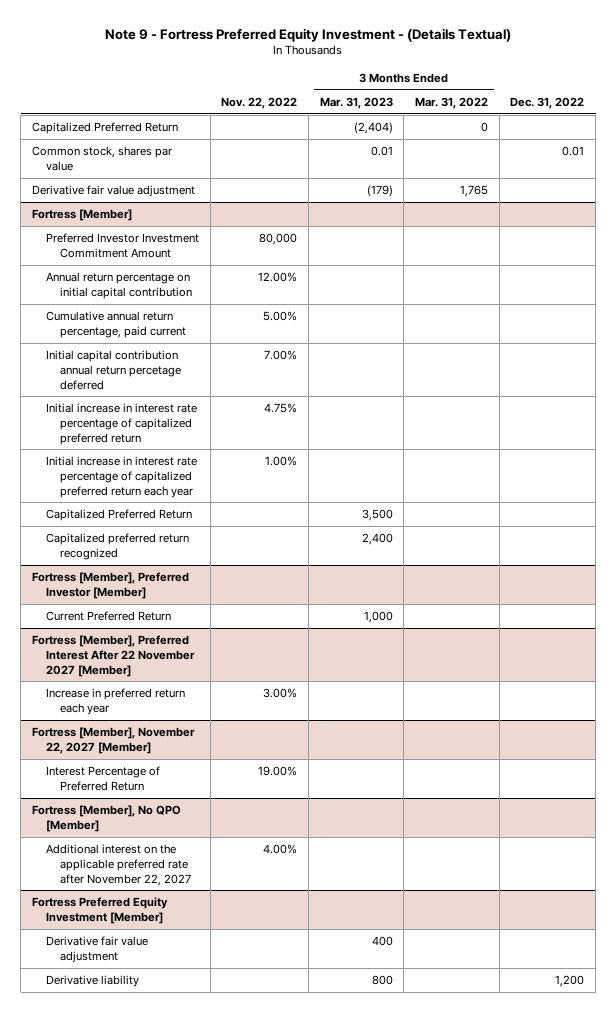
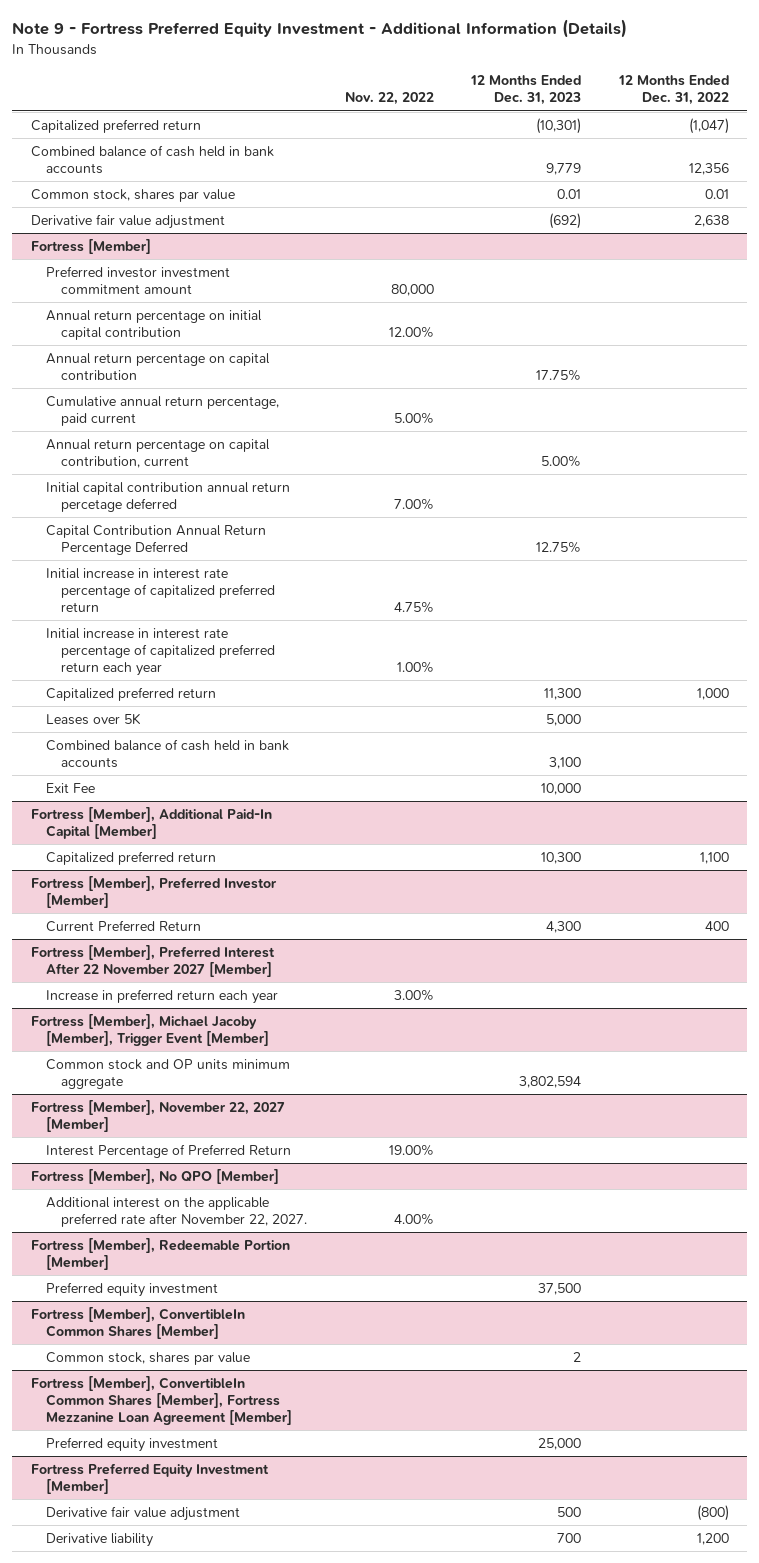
- Note 9 - Fortress Preferred Equity Investment - (Details Textual)
+ Note 9 - Fortress Preferred Equity Investment - Additional Information (Details)
- | Nov. 22, 2022 | 3 Months Ended Mar. 31, 2023 | 3 Months Ended Mar. 31, 2022 | Dec. 31, 2022
+ | Nov. 22, 2022 | 12 Months Ended Dec. 31, 2023 | 12 Months Ended Dec. 31, 2022
- Capitalized Preferred Return | | (2,404) | 0 |
+ Capitalized preferred return | | (10,301) | (1,047)
+ Combined balance of cash held in bank accounts | | 9,779 | 12,356
@ Fortress [Member]
- Preferred Investor Investment Commitment Amount | 80,000 | | |
+ Preferred investor investment commitment amount | 80,000 | |
+ Annual return percentage on capital contribution | | 17.75% |
+ Annual return percentage on capital contribution, current | | 5.00% |
+ Capital Contribution Annual Return Percentage Deferred | | 12.75% |
- Capitalized Preferred Return | | 3,500 | |
- Capitalized preferred return recognized | | 2,400 | |
+ Capitalized preferred return | | 11,300 | 1,000
+ Leases over 5K | | 5,000 |
+ Combined balance of cash held in bank accounts | | 3,100 |
+ Exit Fee | | 10,000 |
+ Fortress [Member], Additional Paid-In Capital [Member]
+ Capitalized preferred return | | 10,300 | 1,100
+ Fortress [Member], Michael Jacoby [Member], Trigger Event [Member]
+ Common stock and OP units minimum aggregate | | 3,802,594 |
@ Fortress [Member], No QPO [Member]
- Additional interest on the applicable preferred rate after November 22, 2027 | 4.00% | | |
+ Additional interest on the applicable preferred rate after November 22, 2027. | 4.00% | |
+ Fortress [Member], Redeemable Portion [Member]
+ Preferred equity investment | | 37,500 |
+ Fortress [Member], ConvertibleIn Common Shares [Member]
+ Common stock, shares par value | | 2 |
+ Fortress [Member], ConvertibleIn Common Shares [Member], Fortress Mezzanine Loan Agreement [Member]
+ Preferred equity investment | | 25,000 |

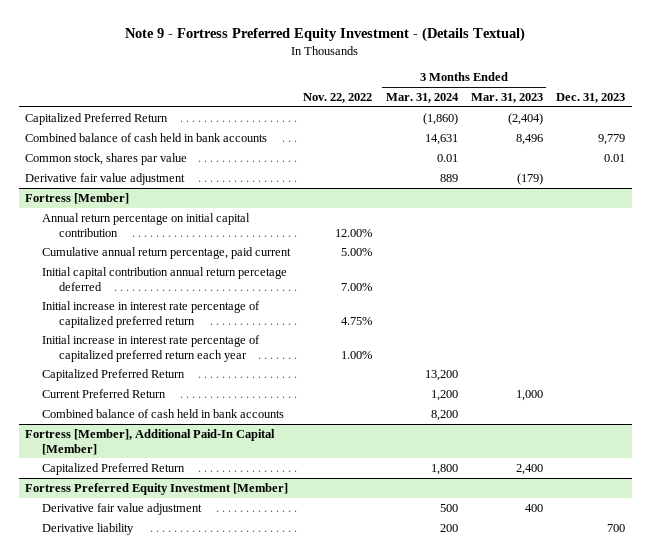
- Note 9 - Fortress Preferred Equity Investment - Additional Information (Details)
+ Note 9 - Fortress Preferred Equity Investment - (Details Textual)
- | Nov. 22, 2022 | 12 Months Ended Dec. 31, 2023 | 12 Months Ended Dec. 31, 2022
+ | Nov. 22, 2022 | 3 Months Ended Mar. 31, 2024 | 3 Months Ended Mar. 31, 2023 | Dec. 31, 2023
- Capitalized preferred return | | (10,301) | (1,047)
+ Capitalized Preferred Return | | (1,860) | (2,404) |
@ Fortress [Member]
- Preferred investor investment commitment amount | 80,000 | |
- Annual return percentage on capital contribution | | 17.75% |
- Annual return percentage on capital contribution, current | | 5.00% |
- Capital Contribution Annual Return Percentage Deferred | | 12.75% |
- Capitalized preferred return | | 11,300 | 1,000
- Leases over 5K | | 5,000 |
+ Capitalized Preferred Return | | 13,200 | |
+ Current Preferred Return | | 1,200 | 1,000 |
- Exit Fee | | 10,000 |
@ Fortress [Member], Additional Paid-In Capital [Member]
- Capitalized preferred return | | 10,300 | 1,100
- Fortress [Member], Preferred Investor [Member]
- Current Preferred Return | | 4,300 | 400
- Fortress [Member], Preferred Interest After 22 November 2027 [Member]
- Increase in preferred return each year | 3.00% | |
- Fortress [Member], Michael Jacoby [Member], Trigger Event [Member]
- Common stock and OP units minimum aggregate | | 3,802,594 |
- Fortress [Member], November 22, 2027 [Member]
- Interest Percentage of Preferred Return | 19.00% | |
- Fortress [Member], No QPO [Member]
- Additional interest on the applicable preferred rate after November 22, 2027. | 4.00% | |
- Fortress [Member], Redeemable Portion [Member]
- Preferred equity investment | | 37,500 |
- Fortress [Member], ConvertibleIn Common Shares [Member]
- Common stock, shares par value | | 2 |
- Fortress [Member], ConvertibleIn Common Shares [Member], Fortress Mezzanine Loan Agreement [Member]
- Preferred equity investment | | 25,000 |
@ Fortress [Member], Additional Paid-In Capital [Member]
+ Capitalized Preferred Return | | 1,800 | 2,400 |

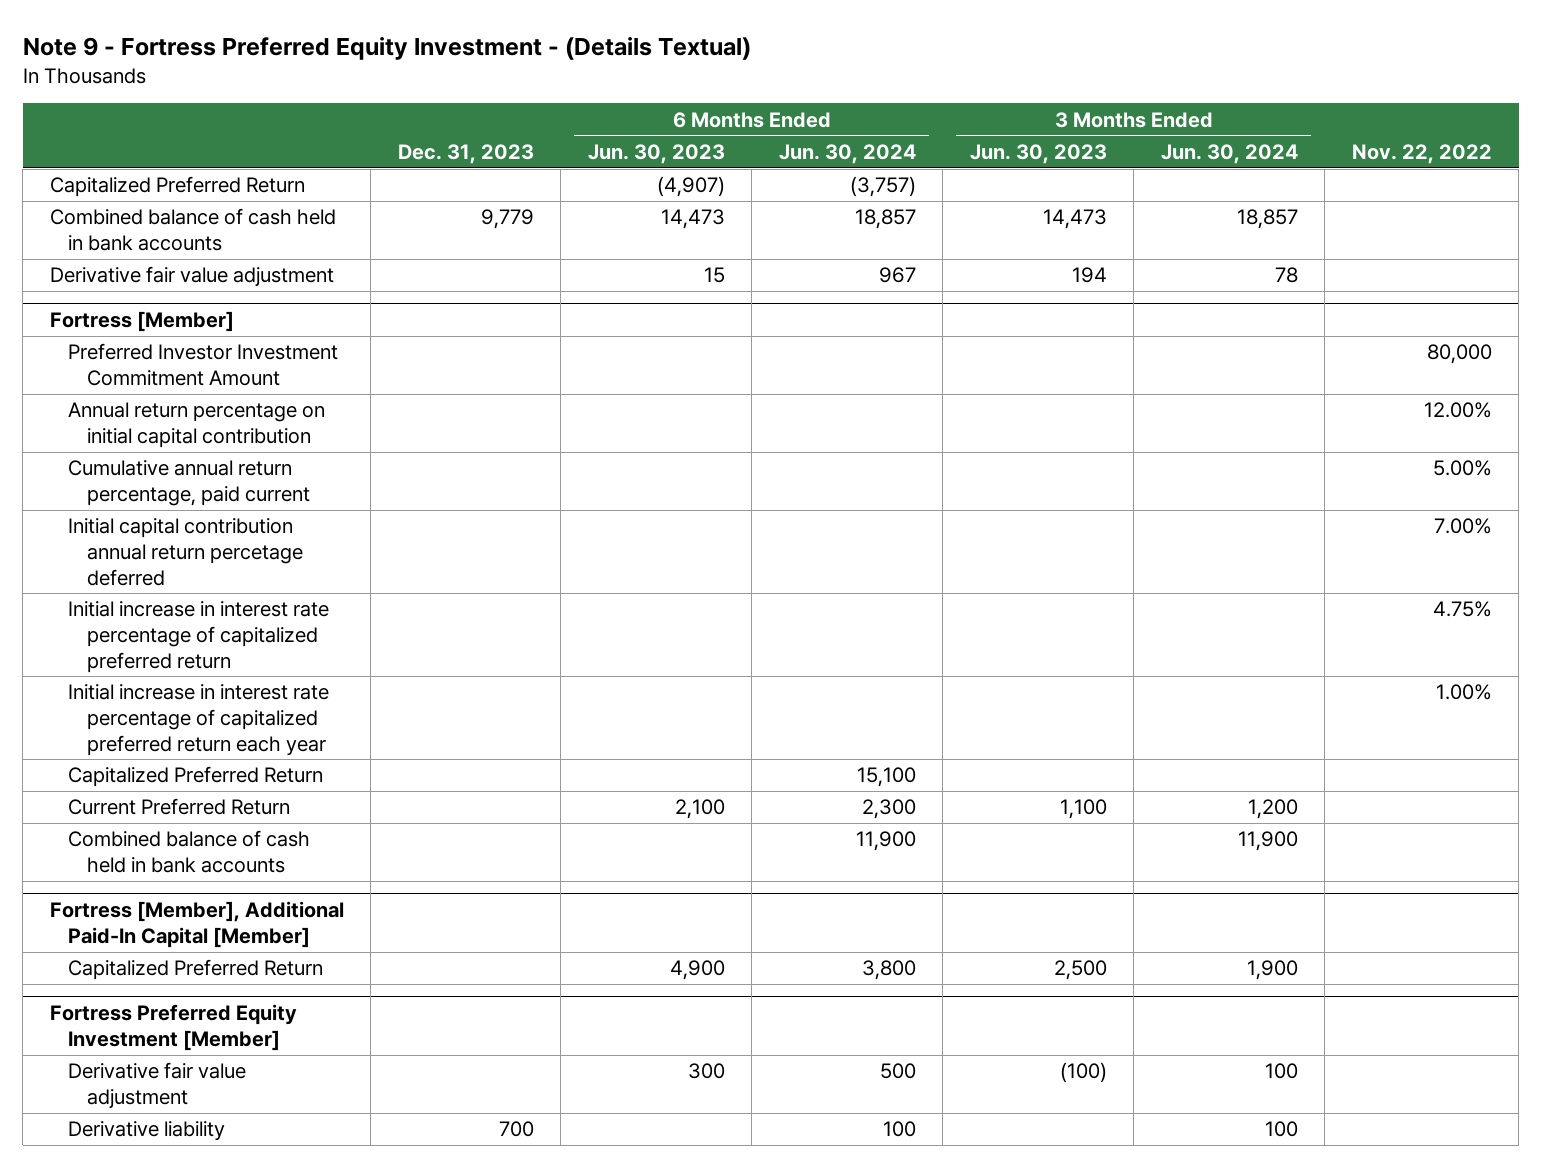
- | Nov. 22, 2022 | 3 Months Ended Mar. 31, 2024 | 3 Months Ended Mar. 31, 2023 | Dec. 31, 2023
+ | Dec. 31, 2023 | 6 Months Ended Jun. 30, 2023 | 6 Months Ended Jun. 30, 2024 | 3 Months Ended Jun. 30, 2023 | 3 Months Ended Jun. 30, 2024 | Nov. 22, 2022
- Common stock, shares par value | | 0.01 | | 0.01
@ Fortress [Member]
+ Preferred Investor Investment Commitment Amount | | | | | | 80,000

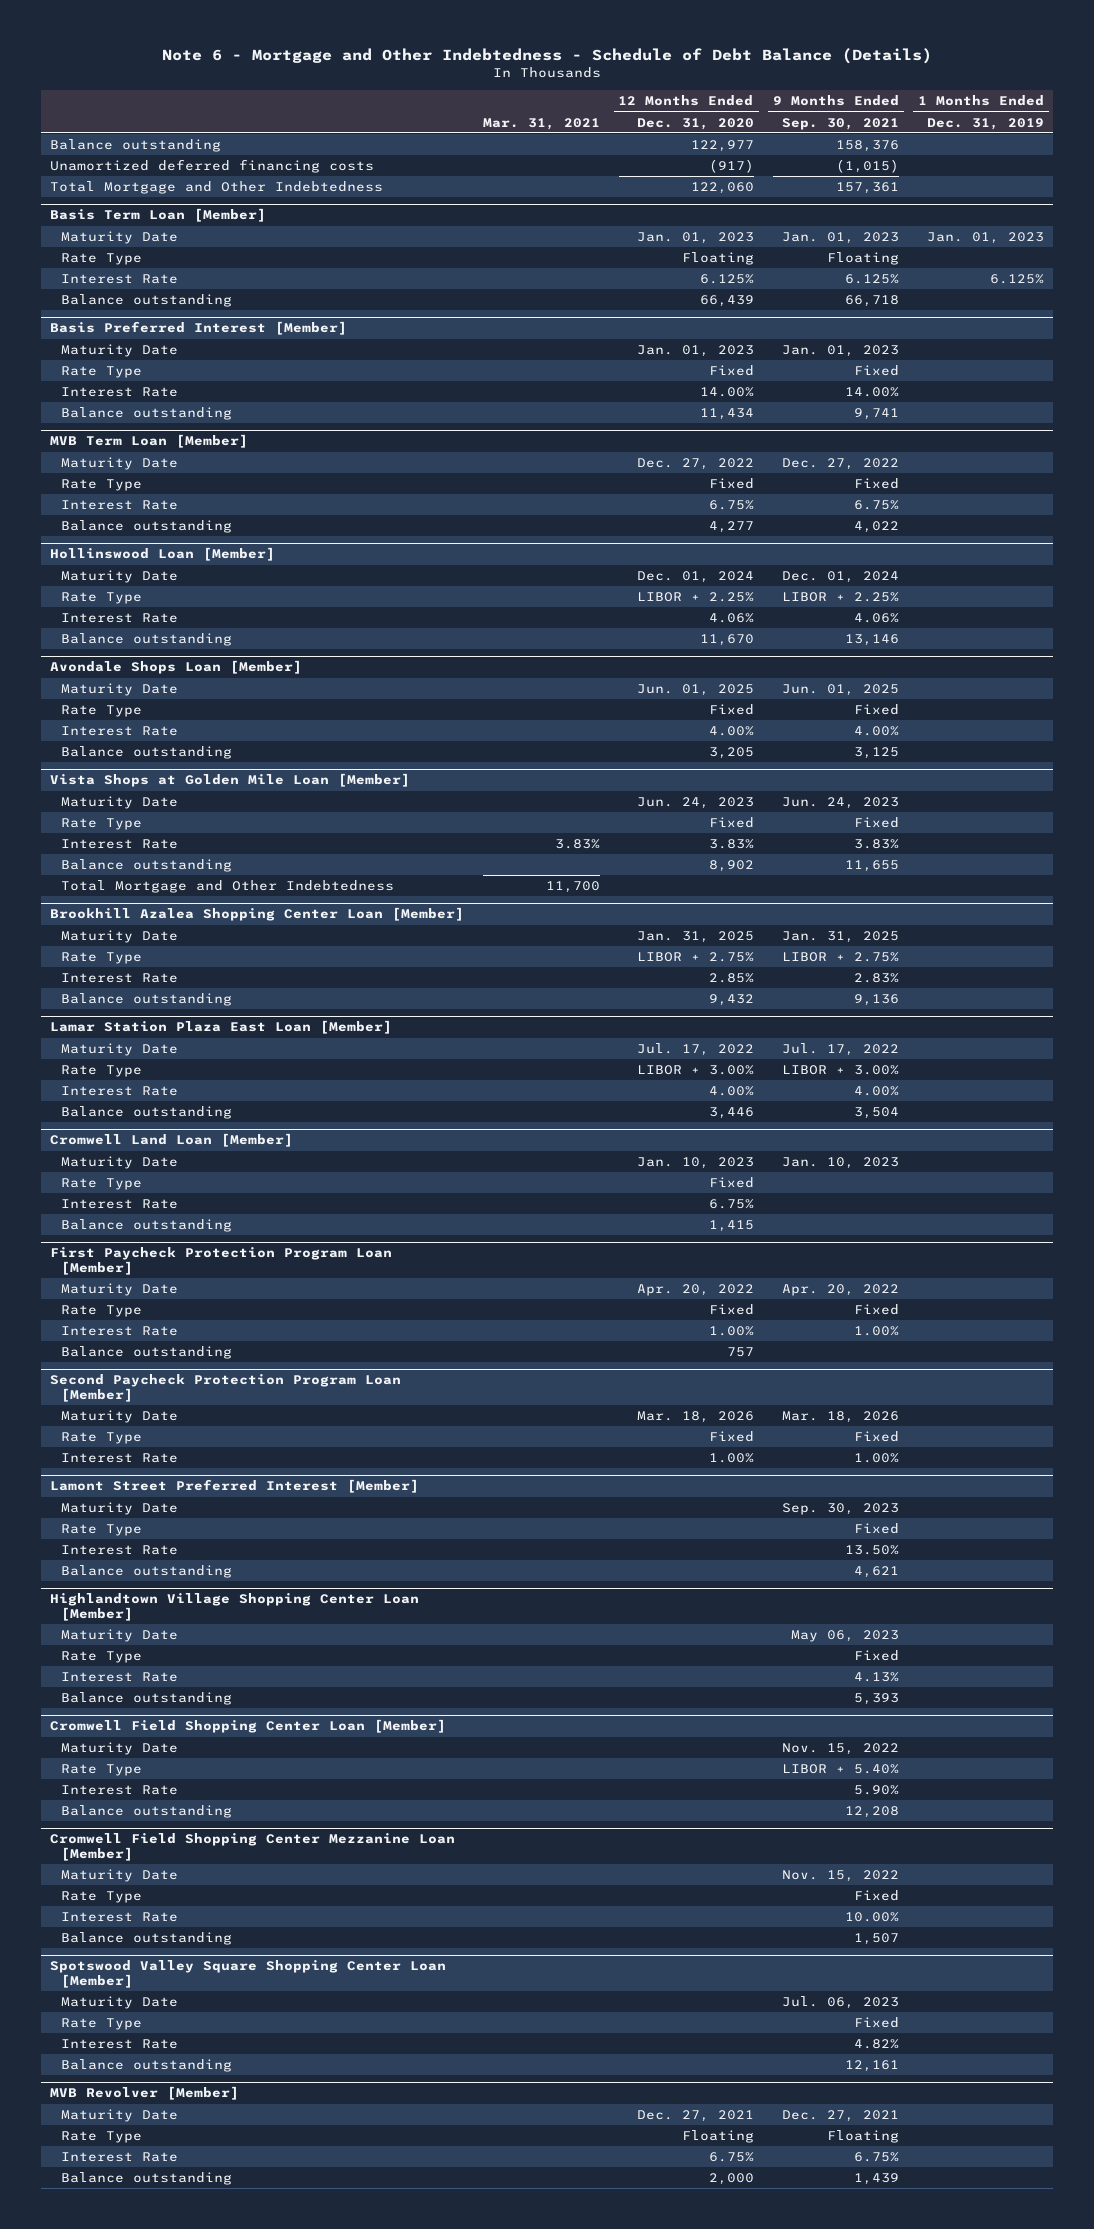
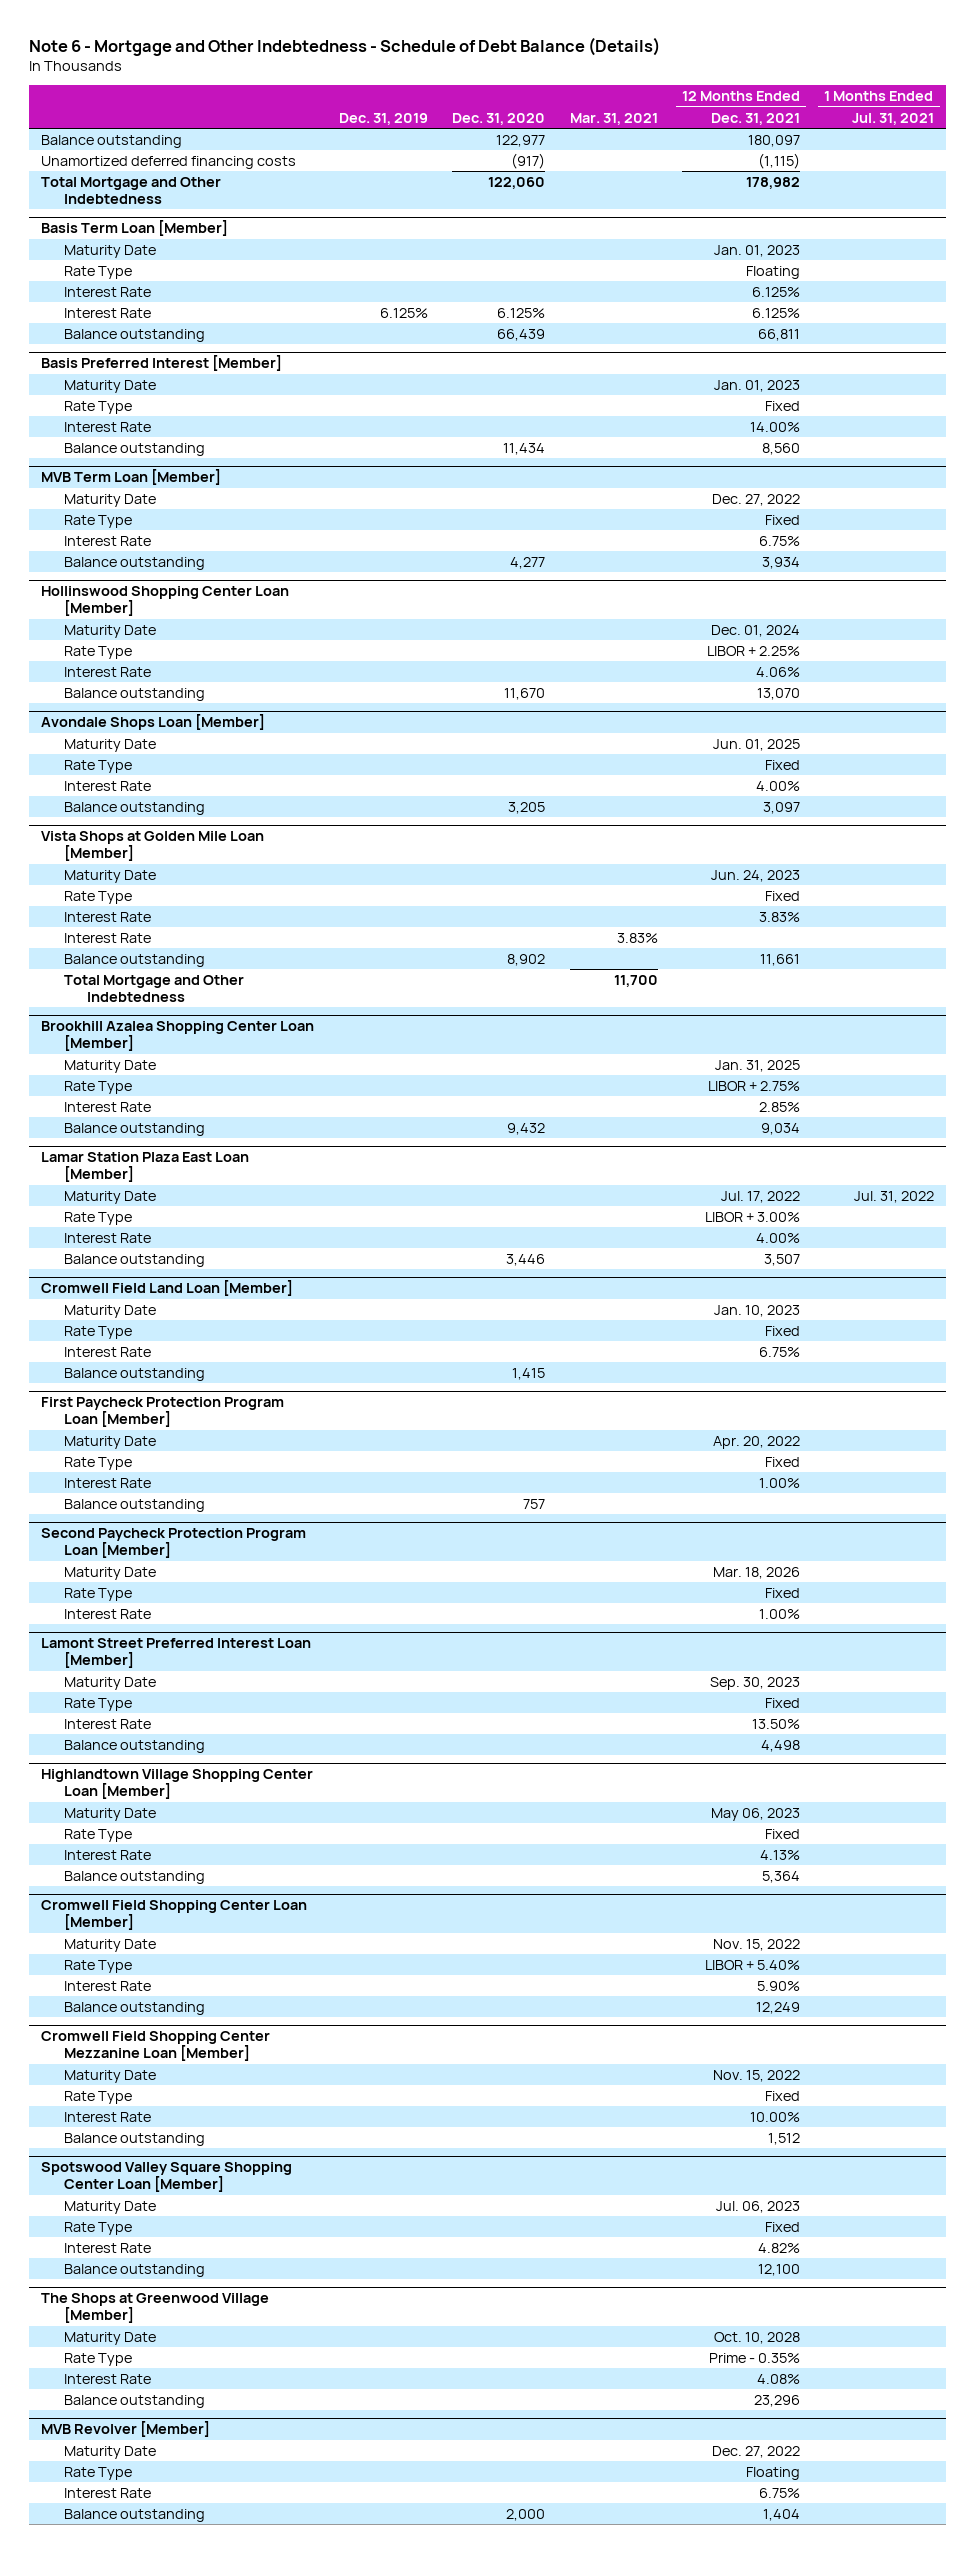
- | Mar. 31, 2021 | 12 Months Ended Dec. 31, 2020 | 9 Months Ended Sep. 30, 2021 | 1 Months Ended Dec. 31, 2019
+ | Dec. 31, 2019 | Dec. 31, 2020 | Mar. 31, 2021 | 12 Months Ended Dec. 31, 2021 | 1 Months Ended Jul. 31, 2021
@ Basis Term Loan [Member]
+ Interest Rate | 6.125% | 6.125% | | 6.125% |
- Hollinswood Loan [Member]
- Maturity Date | | Dec. 01, 2024 | Dec. 01, 2024 |
- Rate Type | | LIBOR + 2.25% | LIBOR + 2.25% |
- Interest Rate | | 4.06% | 4.06% |
- Balance outstanding | | 11,670 | 13,146 |
+ Hollinswood Shopping Center Loan [Member]
+ Maturity Date | | | | Dec. 01, 2024 |
+ Rate Type | | | | LIBOR + 2.25% |
+ Interest Rate | | | | 4.06% |
+ Balance outstanding | | 11,670 | | 13,070 |
@ Vista Shops at Golden Mile Loan [Member]
+ Interest Rate | | | | 3.83% |
- Cromwell Land Loan [Member]
- Maturity Date | | Jan. 10, 2023 | Jan. 10, 2023 |
- Rate Type | | Fixed | |
- Interest Rate | | 6.75% | |
- Balance outstanding | | 1,415 | |
+ Cromwell Field Land Loan [Member]
+ Maturity Date | | | | Jan. 10, 2023 |
+ Rate Type | | | | Fixed |
+ Interest Rate | | | | 6.75% |
+ Balance outstanding | | 1,415 | | |
- Lamont Street Preferred Interest [Member]
+ Lamont Street Preferred Interest Loan [Member]
+ The Shops at Greenwood Village [Member]
+ Maturity Date | | | | Oct. 10, 2028 |
+ Rate Type | | | | Prime - 0.35% |
+ Interest Rate | | | | 4.08% |
+ Balance outstanding | | | | 23,296 |

